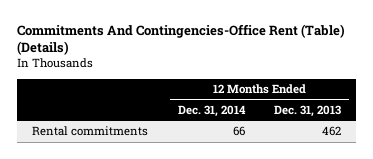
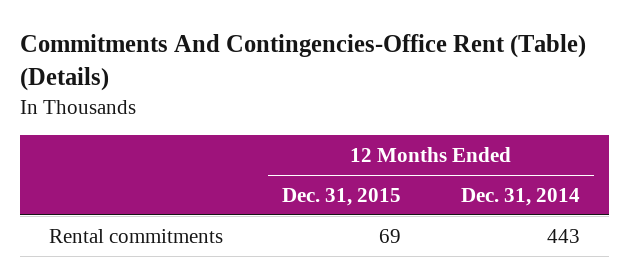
- | 12 Months Ended Dec. 31, 2014 | 12 Months Ended Dec. 31, 2013
+ | 12 Months Ended Dec. 31, 2015 | 12 Months Ended Dec. 31, 2014
- Rental commitments | 66 | 462
+ Rental commitments | 69 | 443

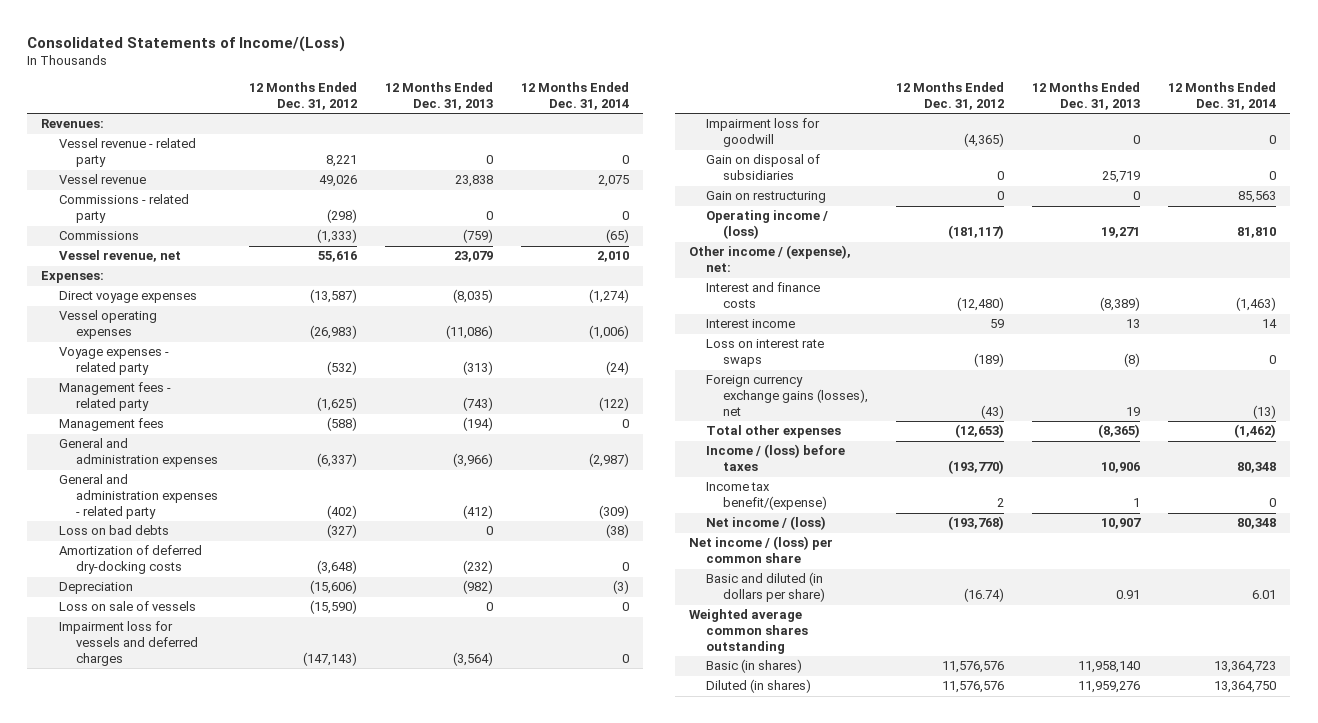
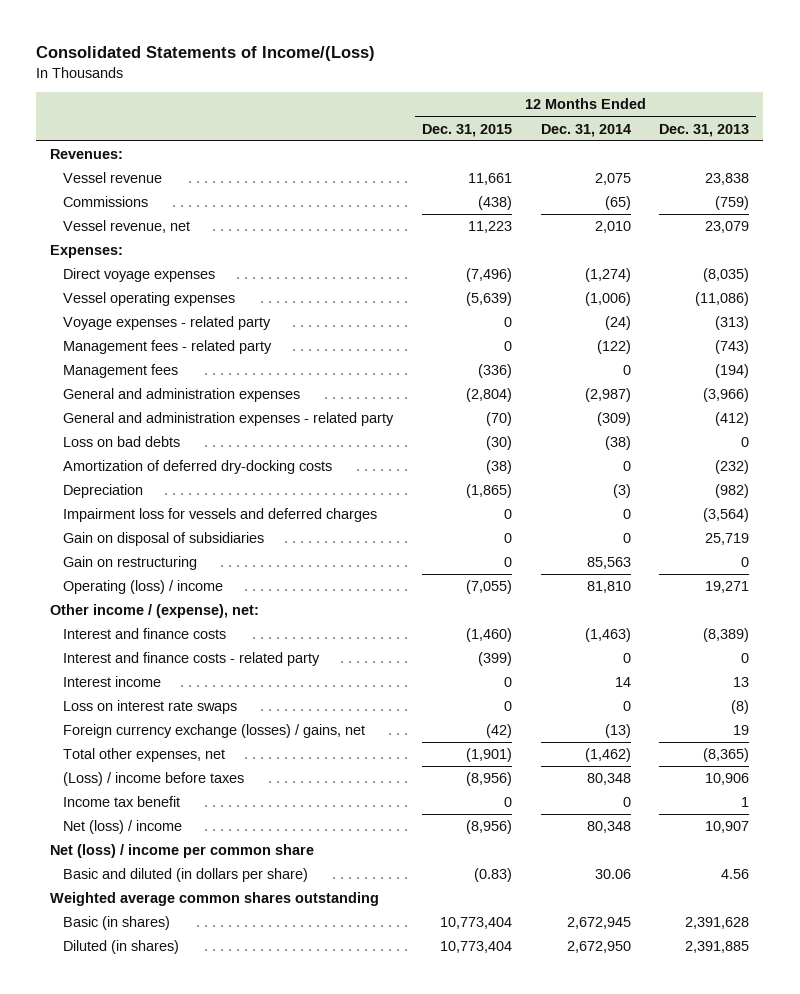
- | 12 Months Ended Dec. 31, 2012 | 12 Months Ended Dec. 31, 2013 | 12 Months Ended Dec. 31, 2014
+ | 12 Months Ended Dec. 31, 2015 | 12 Months Ended Dec. 31, 2014 | 12 Months Ended Dec. 31, 2013
- Vessel revenue - related party | 8,221 | 0 | 0
- Commissions - related party | (298) | 0 | 0
- Loss on sale of vessels | (15,590) | 0 | 0
- Impairment loss for goodwill | (4,365) | 0 | 0
- Operating income / (loss) | (181,117) | 19,271 | 81,810
+ Operating (loss) / income | (7,055) | 81,810 | 19,271
+ Interest and finance costs - related party | (399) | 0 | 0
- Foreign currency exchange gains (losses), net | (43) | 19 | (13)
- Total other expenses | (12,653) | (8,365) | (1,462)
- Income / (loss) before taxes | (193,770) | 10,906 | 80,348
- Income tax benefit/(expense) | 2 | 1 | 0
- Net income / (loss) | (193,768) | 10,907 | 80,348
- Net income / (loss) per common share
- Basic and diluted (in dollars per share) | (16.74) | 0.91 | 6.01
+ Foreign currency exchange (losses) / gains, net | (42) | (13) | 19
+ Total other expenses, net | (1,901) | (1,462) | (8,365)
+ (Loss) / income before taxes | (8,956) | 80,348 | 10,906
+ Income tax benefit | 0 | 0 | 1
+ Net (loss) / income | (8,956) | 80,348 | 10,907
+ Net (loss) / income per common share
+ Basic and diluted (in dollars per share) | (0.83) | 30.06 | 4.56
- Basic (in shares) | 11,576,576 | 11,958,140 | 13,364,723
- Diluted (in shares) | 11,576,576 | 11,959,276 | 13,364,750
+ Basic (in shares) | 10,773,404 | 2,672,945 | 2,391,628
+ Diluted (in shares) | 10,773,404 | 2,672,950 | 2,391,885

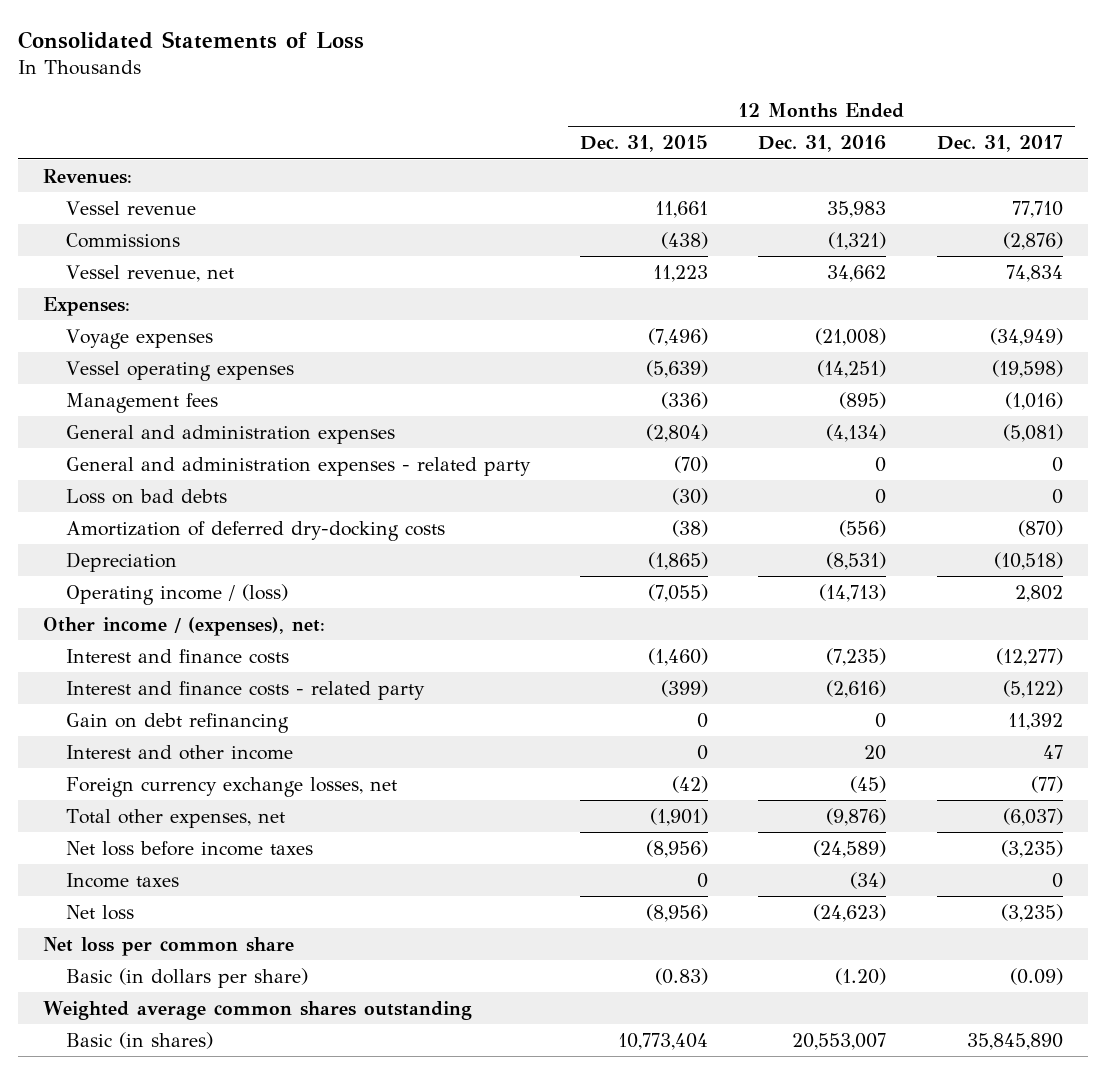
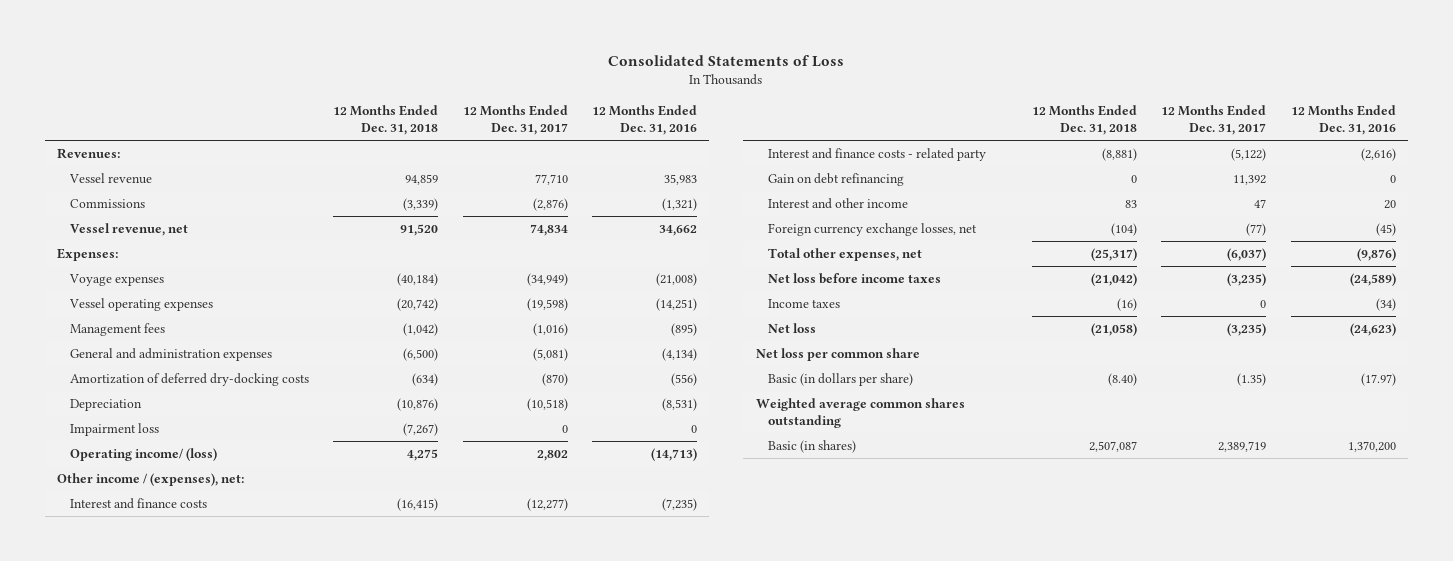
- | 12 Months Ended Dec. 31, 2015 | 12 Months Ended Dec. 31, 2016 | 12 Months Ended Dec. 31, 2017
+ | 12 Months Ended Dec. 31, 2018 | 12 Months Ended Dec. 31, 2017 | 12 Months Ended Dec. 31, 2016
- General and administration expenses - related party | (70) | 0 | 0
- Loss on bad debts | (30) | 0 | 0
- Operating income / (loss) | (7,055) | (14,713) | 2,802
+ Impairment loss | (7,267) | 0 | 0
+ Operating income/ (loss) | 4,275 | 2,802 | (14,713)
- Basic (in dollars per share) | (0.83) | (1.20) | (0.09)
+ Basic (in dollars per share) | (8.40) | (1.35) | (17.97)
- Basic (in shares) | 10,773,404 | 20,553,007 | 35,845,890
+ Basic (in shares) | 2,507,087 | 2,389,719 | 1,370,200

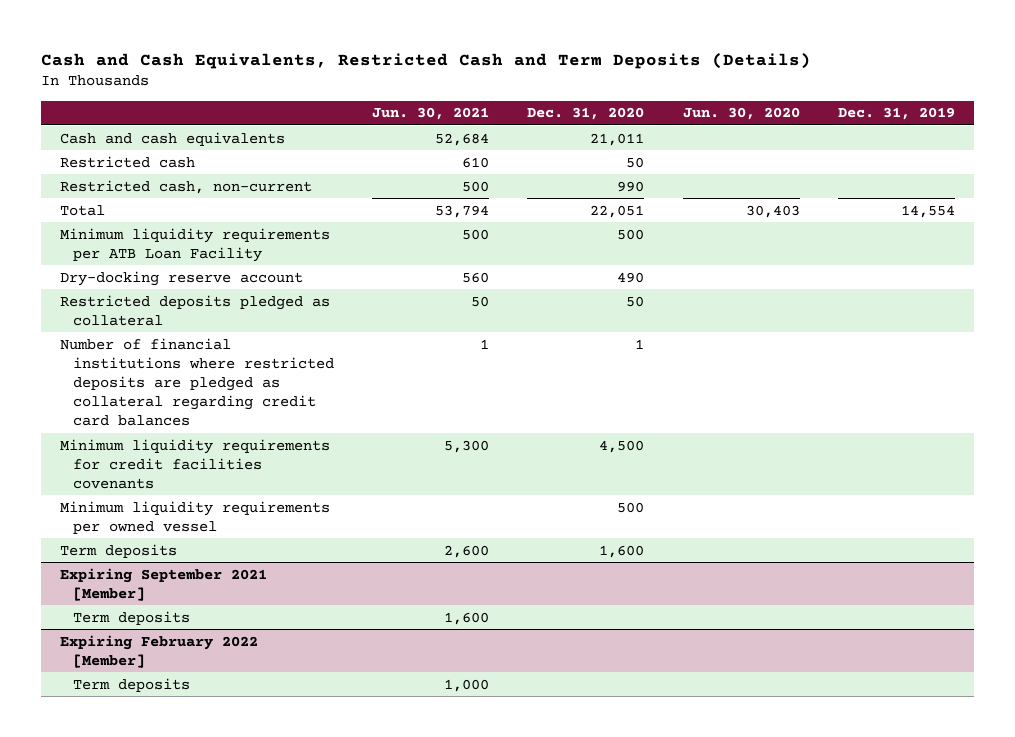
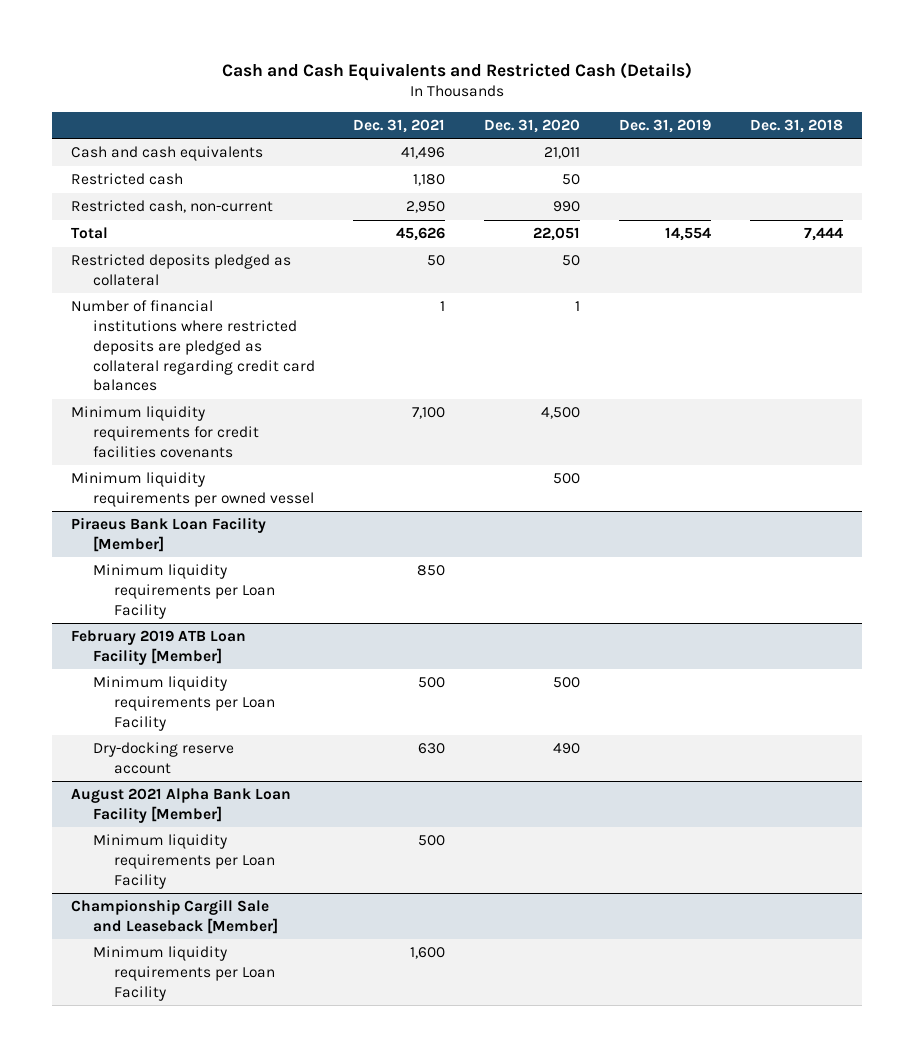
- Cash and Cash Equivalents, Restricted Cash and Term Deposits (Details)
+ Cash and Cash Equivalents and Restricted Cash (Details)
- | Jun. 30, 2021 | Dec. 31, 2020 | Jun. 30, 2020 | Dec. 31, 2019
+ | Dec. 31, 2021 | Dec. 31, 2020 | Dec. 31, 2019 | Dec. 31, 2018
- Minimum liquidity requirements per ATB Loan Facility | 500 | 500 | |
- Dry-docking reserve account | 560 | 490 | |
- Term deposits | 2,600 | 1,600 | |
- Expiring September 2021 [Member]
- Term deposits | 1,600 | | |
- Expiring February 2022 [Member]
- Term deposits | 1,000 | | |
+ Piraeus Bank Loan Facility [Member]
+ Minimum liquidity requirements per Loan Facility | 850 | | |
+ February 2019 ATB Loan Facility [Member]
+ Minimum liquidity requirements per Loan Facility | 500 | 500 | |
+ Dry-docking reserve account | 630 | 490 | |
+ August 2021 Alpha Bank Loan Facility [Member]
+ Minimum liquidity requirements per Loan Facility | 500 | | |
+ Championship Cargill Sale and Leaseback [Member]
+ Minimum liquidity requirements per Loan Facility | 1,600 | | |

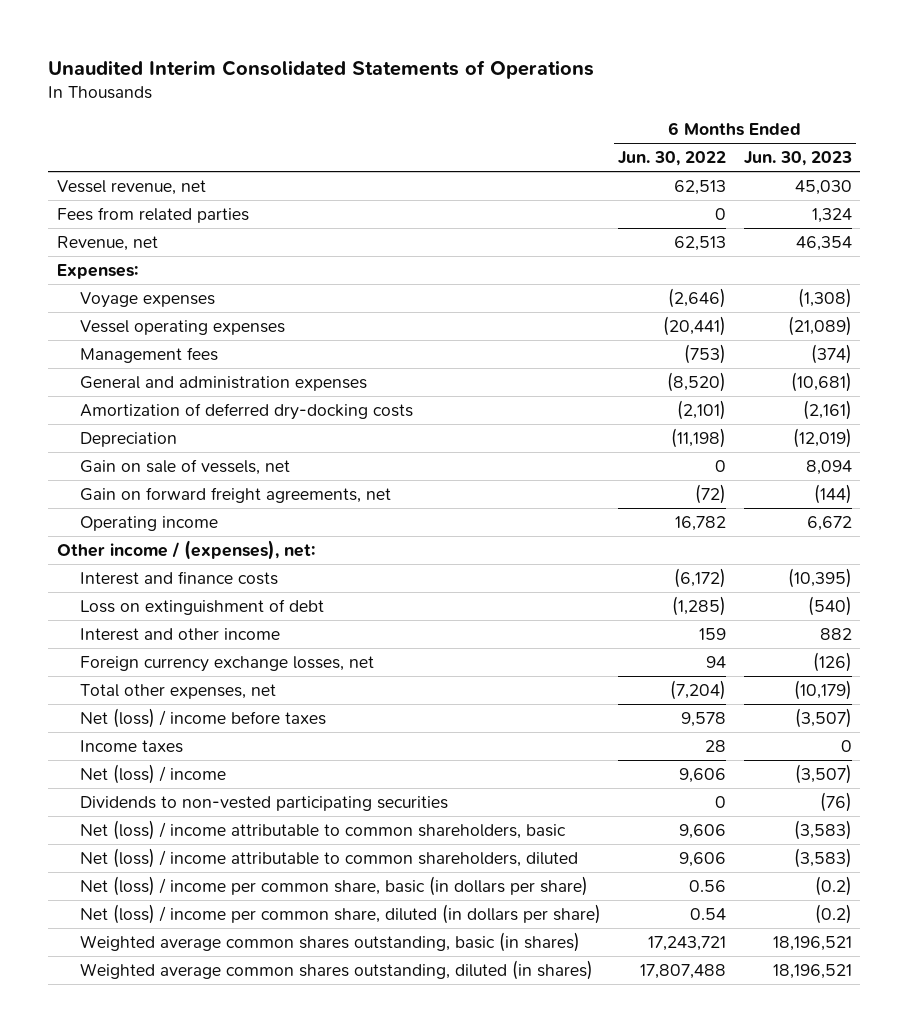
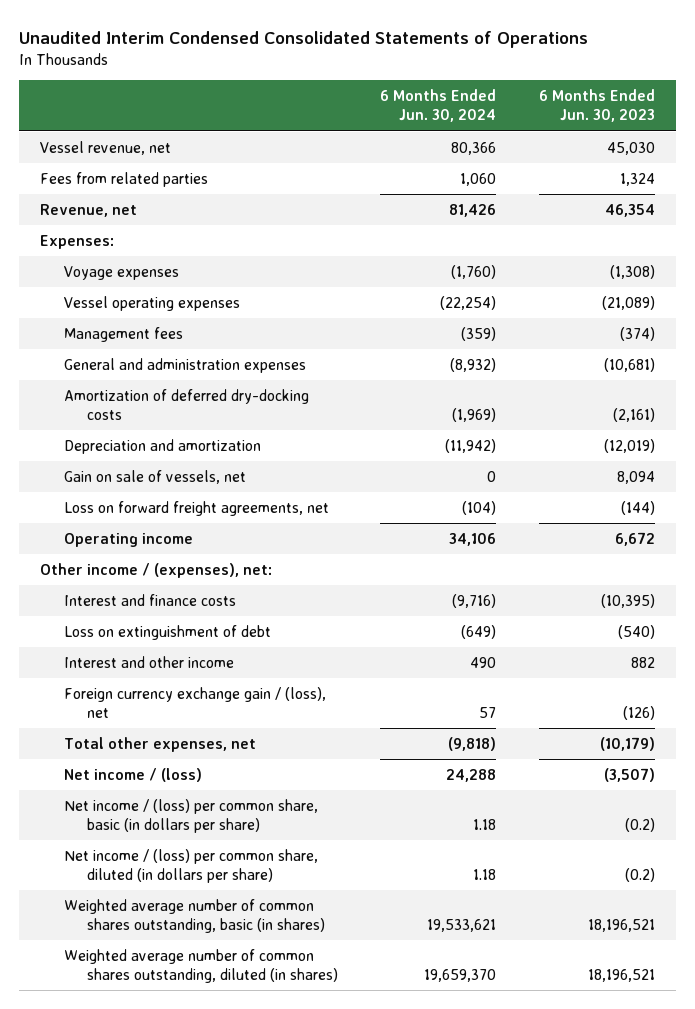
- Unaudited Interim Consolidated Statements of Operations
+ Unaudited Interim Condensed Consolidated Statements of Operations
- | 6 Months Ended Jun. 30, 2022 | 6 Months Ended Jun. 30, 2023
+ | 6 Months Ended Jun. 30, 2024 | 6 Months Ended Jun. 30, 2023
- Depreciation | (11,198) | (12,019)
+ Depreciation and amortization | (11,942) | (12,019)
- Gain on forward freight agreements, net | (72) | (144)
+ Loss on forward freight agreements, net | (104) | (144)
- Foreign currency exchange losses, net | 94 | (126)
+ Foreign currency exchange gain / (loss), net | 57 | (126)
- Net (loss) / income before taxes | 9,578 | (3,507)
- Income taxes | 28 | 0
- Net (loss) / income | 9,606 | (3,507)
- Dividends to non-vested participating securities | 0 | (76)
- Net (loss) / income attributable to common shareholders, basic | 9,606 | (3,583)
- Net (loss) / income attributable to common shareholders, diluted | 9,606 | (3,583)
- Net (loss) / income per common share, basic (in dollars per share) | 0.56 | (0.2)
- Net (loss) / income per common share, diluted (in dollars per share) | 0.54 | (0.2)
- Weighted average common shares outstanding, basic (in shares) | 17,243,721 | 18,196,521
- Weighted average common shares outstanding, diluted (in shares) | 17,807,488 | 18,196,521
+ Net income / (loss) | 24,288 | (3,507)
+ Net income / (loss) per common share, basic (in dollars per share) | 1.18 | (0.2)
+ Net income / (loss) per common share, diluted (in dollars per share) | 1.18 | (0.2)
+ Weighted average number of common shares outstanding, basic (in shares) | 19,533,621 | 18,196,521
+ Weighted average number of common shares outstanding, diluted (in shares) | 19,659,370 | 18,196,521

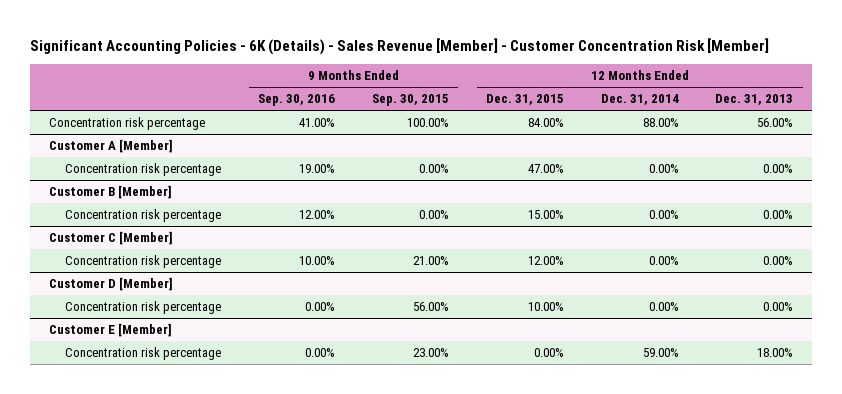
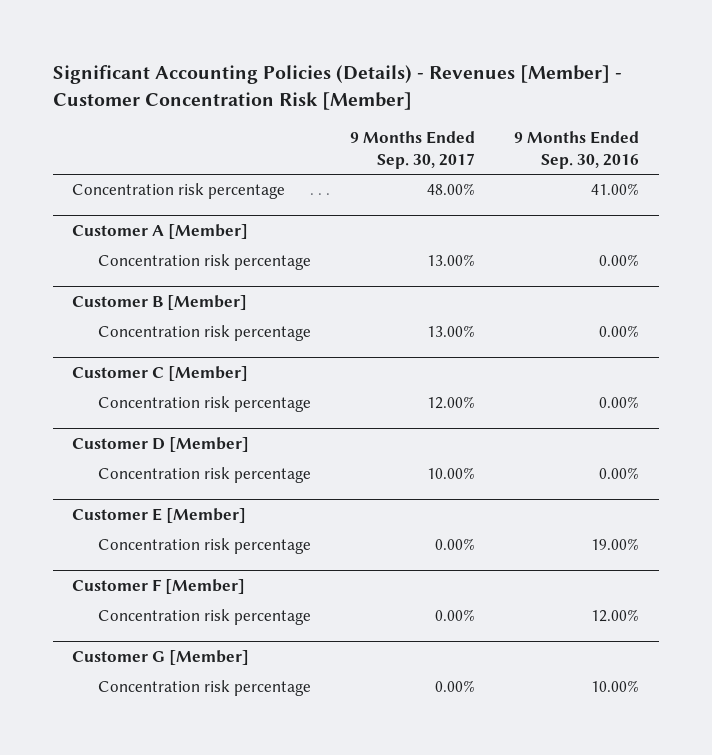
- Significant Accounting Policies - 6K (Details) - Sales Revenue [Member] - Customer Concentration Risk [Member]
+ Significant Accounting Policies (Details) - Revenues [Member] - Customer Concentration Risk [Member]
- | 9 Months Ended Sep. 30, 2016 | 9 Months Ended Sep. 30, 2015 | 12 Months Ended Dec. 31, 2015 | 12 Months Ended Dec. 31, 2014 | 12 Months Ended Dec. 31, 2013
+ | 9 Months Ended Sep. 30, 2017 | 9 Months Ended Sep. 30, 2016
@ Customer A [Member]
- Concentration risk percentage | 19.00% | 0.00% | 47.00% | 0.00% | 0.00%
+ Concentration risk percentage | 13.00% | 0.00%
@ Customer B [Member]
- Concentration risk percentage | 12.00% | 0.00% | 15.00% | 0.00% | 0.00%
+ Concentration risk percentage | 13.00% | 0.00%
@ Customer C [Member]
- Concentration risk percentage | 10.00% | 21.00% | 12.00% | 0.00% | 0.00%
+ Concentration risk percentage | 12.00% | 0.00%
@ Customer E [Member]
- Concentration risk percentage | 0.00% | 23.00% | 0.00% | 59.00% | 18.00%
+ Concentration risk percentage | 0.00% | 19.00%
+ Customer F [Member]
+ Concentration risk percentage | 0.00% | 12.00%
+ Customer G [Member]
+ Concentration risk percentage | 0.00% | 10.00%

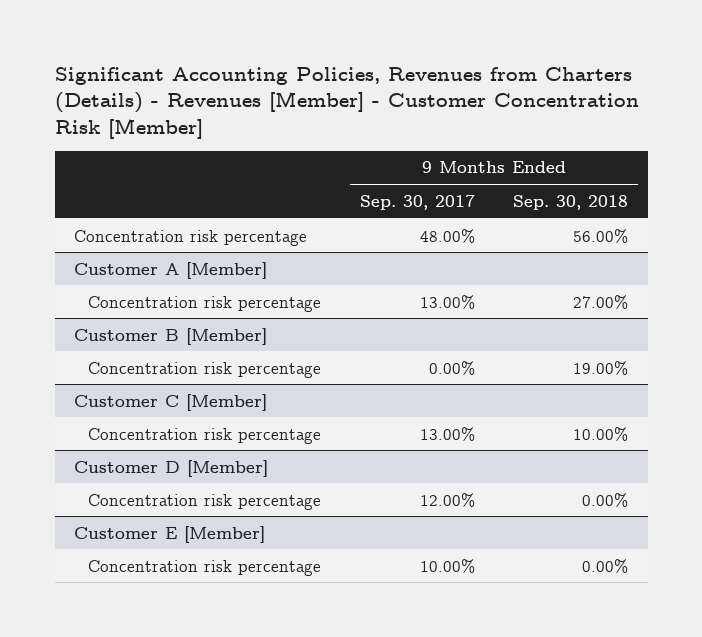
- Significant Accounting Policies (Details) - Revenues [Member] - Customer Concentration Risk [Member]
+ Significant Accounting Policies, Revenues from Charters (Details) - Revenues [Member] - Customer Concentration Risk [Member]
- | 9 Months Ended Sep. 30, 2017 | 9 Months Ended Sep. 30, 2016
+ | 9 Months Ended Sep. 30, 2017 | 9 Months Ended Sep. 30, 2018
@ Customer B [Member]
- Concentration risk percentage | 13.00% | 0.00%
+ Concentration risk percentage | 0.00% | 19.00%
@ Customer C [Member]
- Concentration risk percentage | 12.00% | 0.00%
+ Concentration risk percentage | 13.00% | 10.00%
@ Customer D [Member]
- Concentration risk percentage | 10.00% | 0.00%
+ Concentration risk percentage | 12.00% | 0.00%
@ Customer E [Member]
- Concentration risk percentage | 0.00% | 19.00%
- Customer F [Member]
- Concentration risk percentage | 0.00% | 12.00%
- Customer G [Member]
- Concentration risk percentage | 0.00% | 10.00%
@ Customer E [Member]
+ Concentration risk percentage | 10.00% | 0.00%

